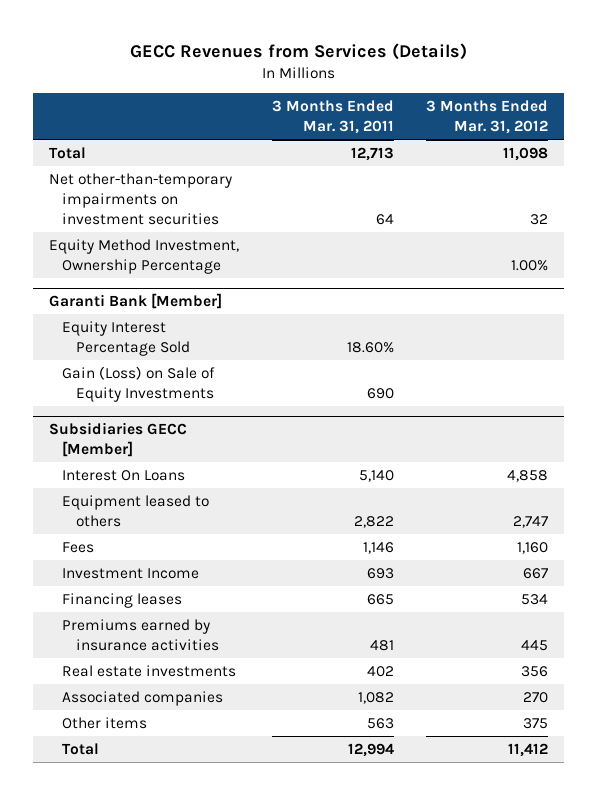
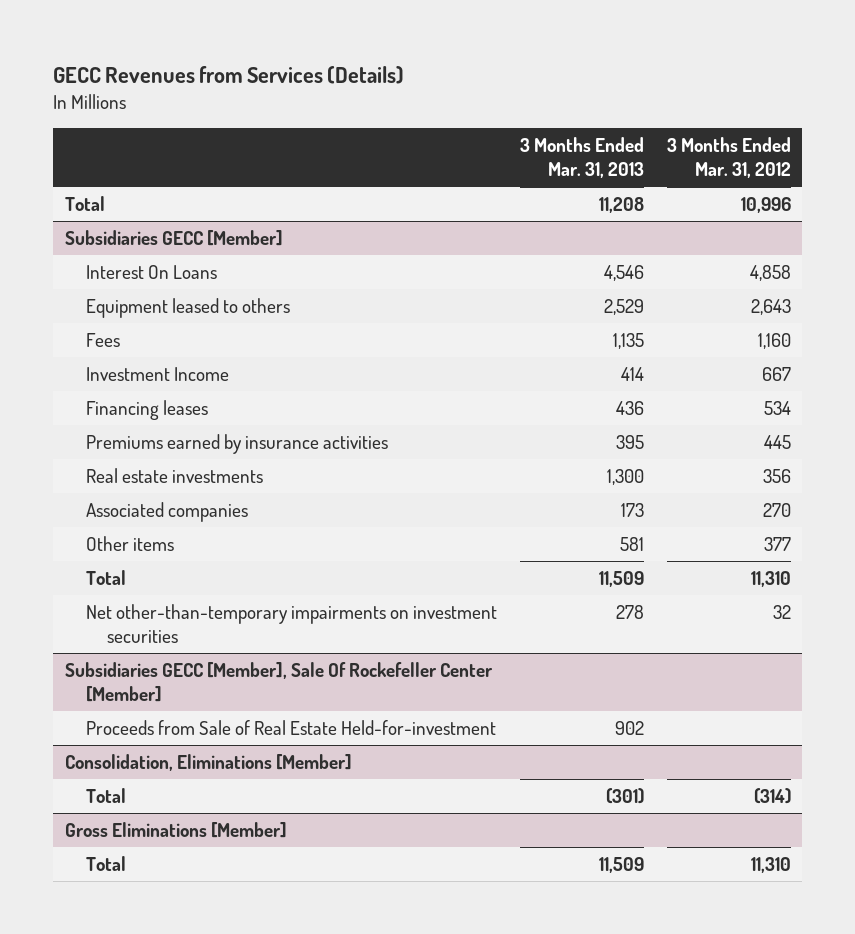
- | 3 Months Ended Mar. 31, 2011 | 3 Months Ended Mar. 31, 2012
+ | 3 Months Ended Mar. 31, 2013 | 3 Months Ended Mar. 31, 2012
- Total | 12,713 | 11,098
- Net other-than-temporary impairments on investment securities | 64 | 32
- Equity Method Investment, Ownership Percentage | | 1.00%
- Garanti Bank [Member]
- Equity Interest Percentage Sold | 18.60% |
- Gain (Loss) on Sale of Equity Investments | 690 |
+ Total | 11,208 | 10,996
@ Subsidiaries GECC [Member]
- Equipment leased to others | 2,822 | 2,747
+ Equipment leased to others | 2,529 | 2,643
- Other items | 563 | 375
- Total | 12,994 | 11,412
+ Other items | 581 | 377
+ Total | 11,509 | 11,310
+ Net other-than-temporary impairments on investment securities | 278 | 32
+ Subsidiaries GECC [Member], Sale Of Rockefeller Center [Member]
+ Proceeds from Sale of Real Estate Held-for-investment | 902 |
+ Consolidation, Eliminations [Member]
+ Total | (301) | (314)
+ Gross Eliminations [Member]
+ Total | 11,509 | 11,310

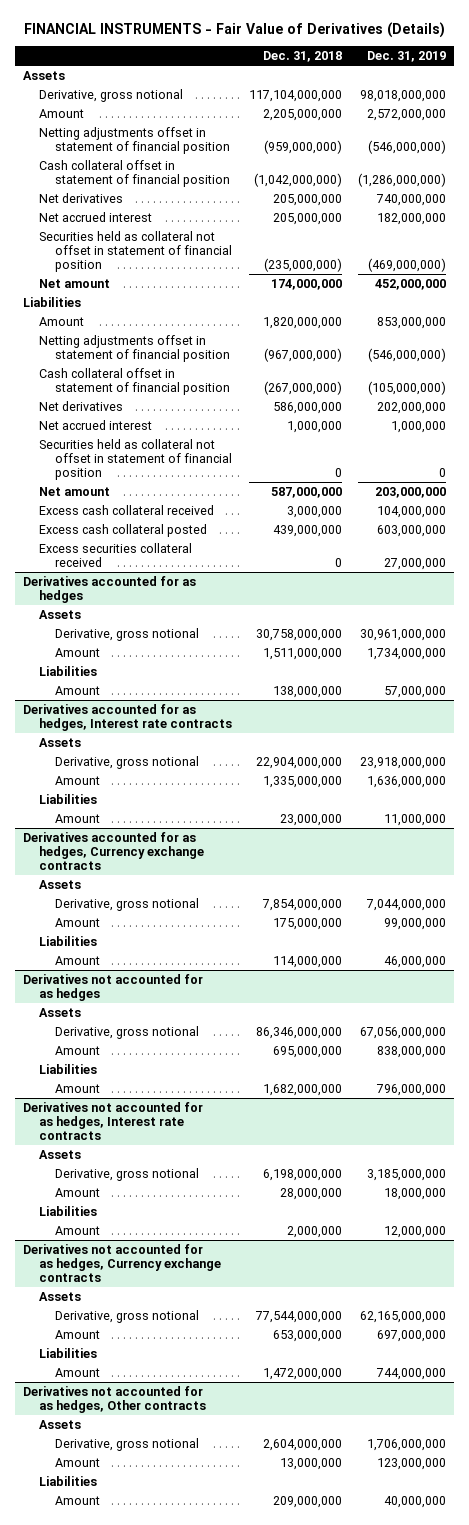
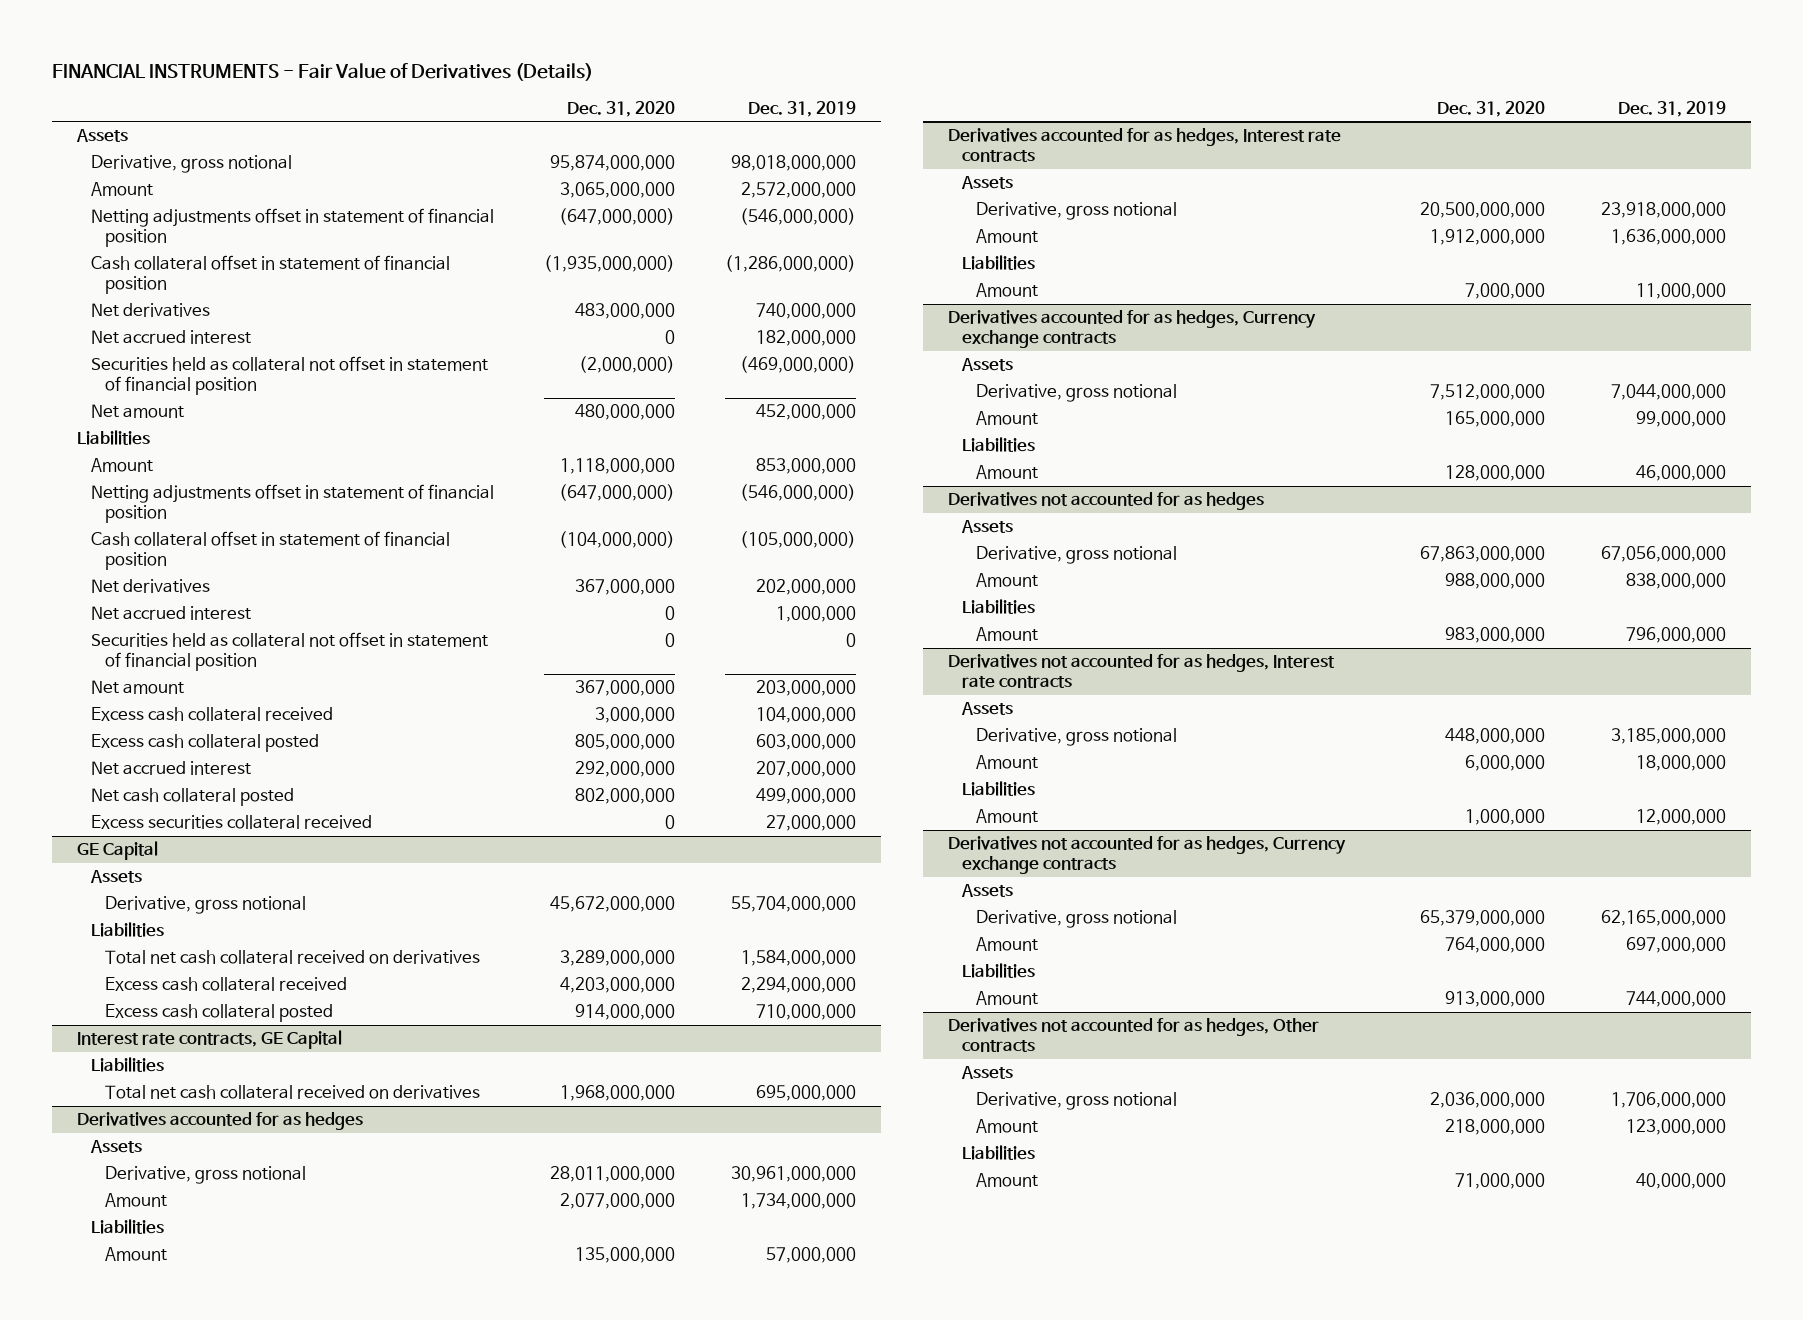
- | Dec. 31, 2018 | Dec. 31, 2019
+ | Dec. 31, 2020 | Dec. 31, 2019
+ Net accrued interest | 292,000,000 | 207,000,000
+ Net cash collateral posted | 802,000,000 | 499,000,000
+ GE Capital
+ Assets
+ Derivative, gross notional | 45,672,000,000 | 55,704,000,000
+ Liabilities
+ Total net cash collateral received on derivatives | 3,289,000,000 | 1,584,000,000
+ Excess cash collateral received | 4,203,000,000 | 2,294,000,000
+ Excess cash collateral posted | 914,000,000 | 710,000,000
+ Interest rate contracts, GE Capital
+ Liabilities
+ Total net cash collateral received on derivatives | 1,968,000,000 | 695,000,000

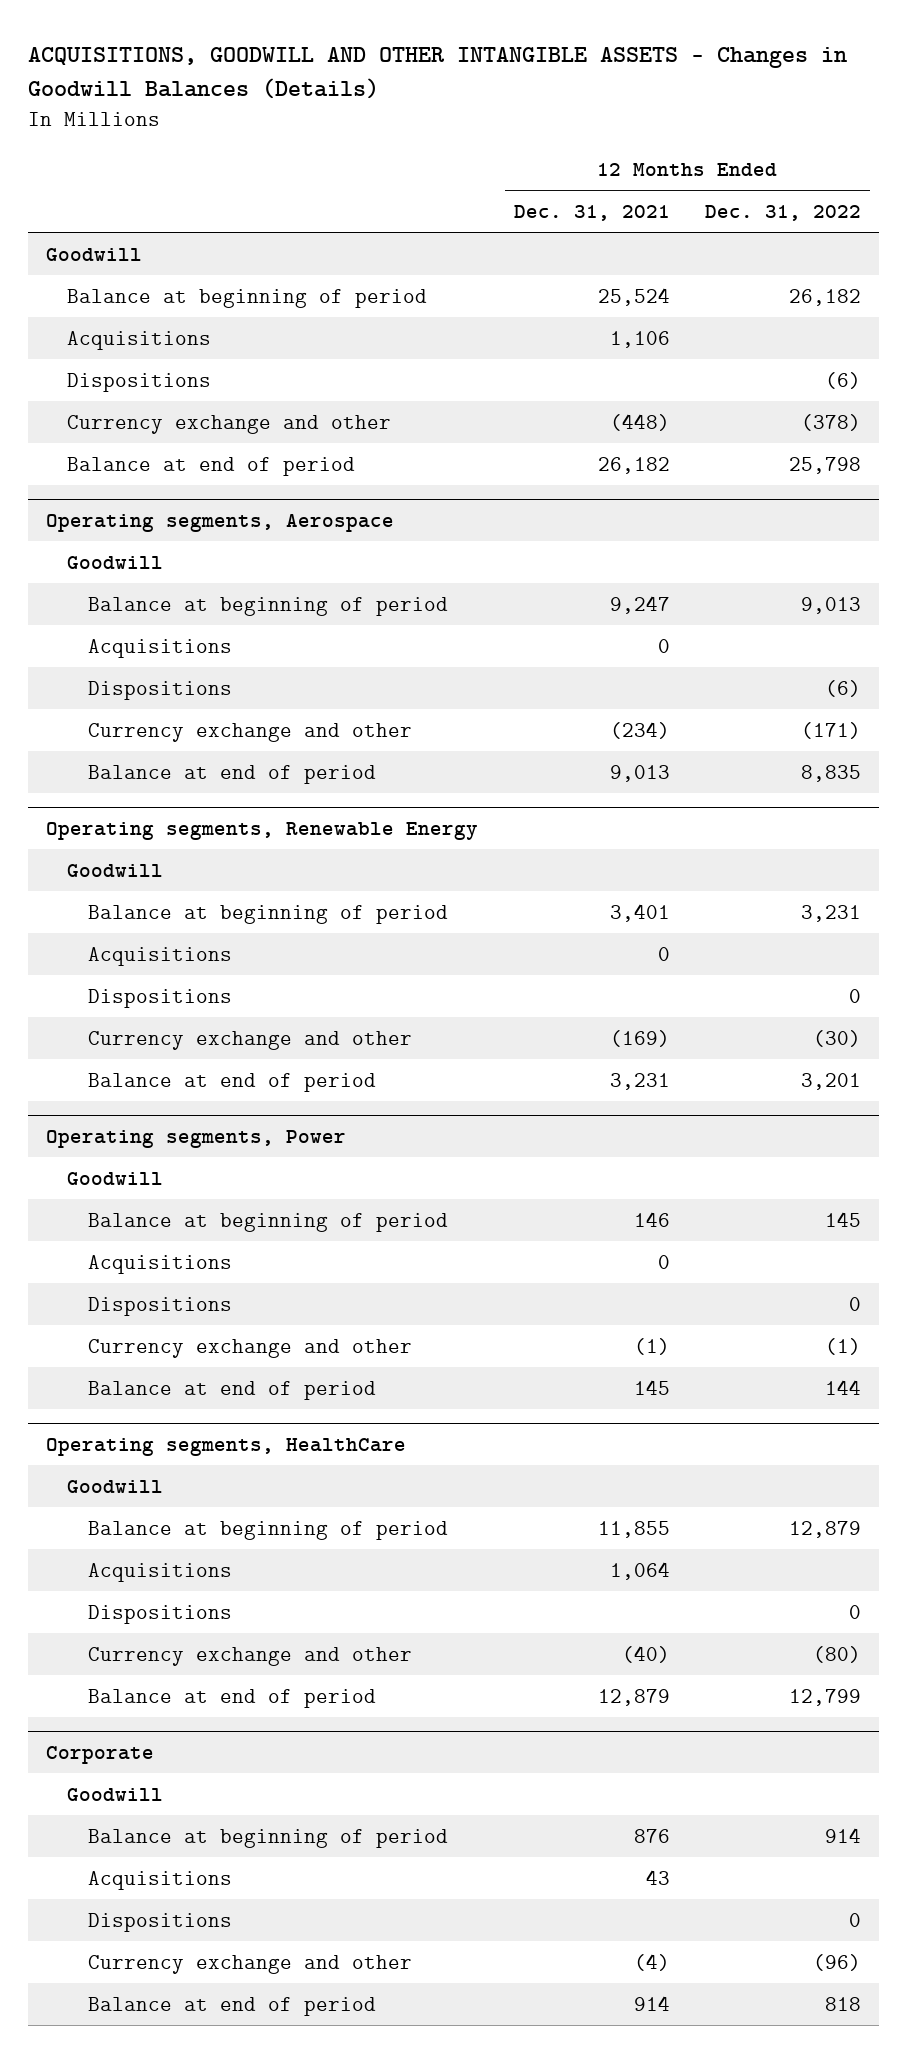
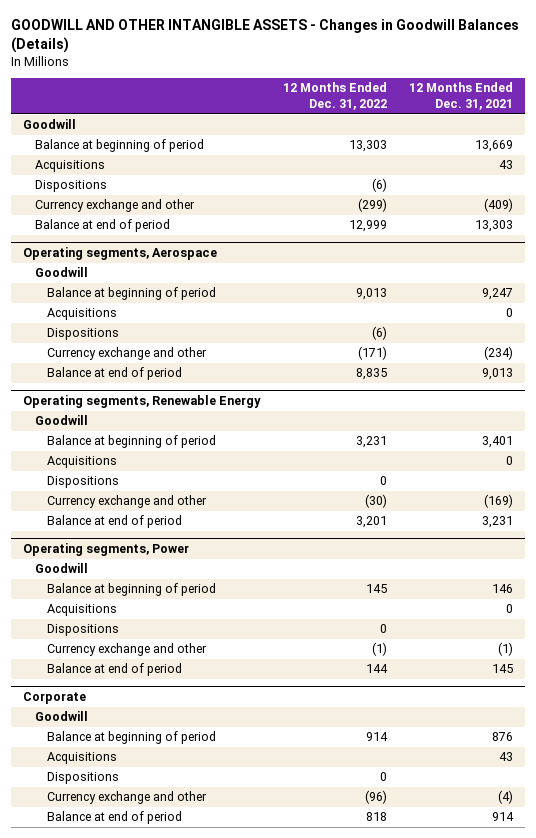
- ACQUISITIONS, GOODWILL AND OTHER INTANGIBLE ASSETS - Changes in Goodwill Balances (Details)
+ GOODWILL AND OTHER INTANGIBLE ASSETS - Changes in Goodwill Balances (Details)
- | 12 Months Ended Dec. 31, 2021 | 12 Months Ended Dec. 31, 2022
+ | 12 Months Ended Dec. 31, 2022 | 12 Months Ended Dec. 31, 2021
- Balance at beginning of period | 25,524 | 26,182
- Acquisitions | 1,106 |
+ Balance at beginning of period | 13,303 | 13,669
+ Acquisitions | | 43
- Currency exchange and other | (448) | (378)
- Balance at end of period | 26,182 | 25,798
+ Currency exchange and other | (299) | (409)
+ Balance at end of period | 12,999 | 13,303
- Operating segments, HealthCare
- Goodwill
- Balance at beginning of period | 11,855 | 12,879
- Acquisitions | 1,064 |
- Dispositions | | 0
- Currency exchange and other | (40) | (80)
- Balance at end of period | 12,879 | 12,799

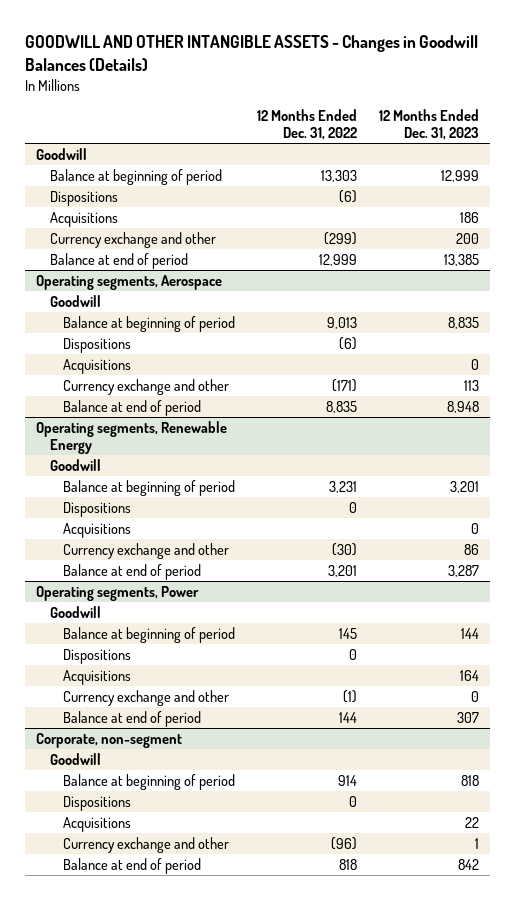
- | 12 Months Ended Dec. 31, 2022 | 12 Months Ended Dec. 31, 2021
+ | 12 Months Ended Dec. 31, 2022 | 12 Months Ended Dec. 31, 2023
moved down: Acquisitions | | 186
@ Operating segments, Aerospace
moved down: Acquisitions | | 0
@ Operating segments, Renewable Energy
moved down: Acquisitions | | 0
@ Operating segments, Power
moved down: Acquisitions | | 164
- Corporate
+ Corporate, non-segment
- Acquisitions | | 43
+ Acquisitions | | 22

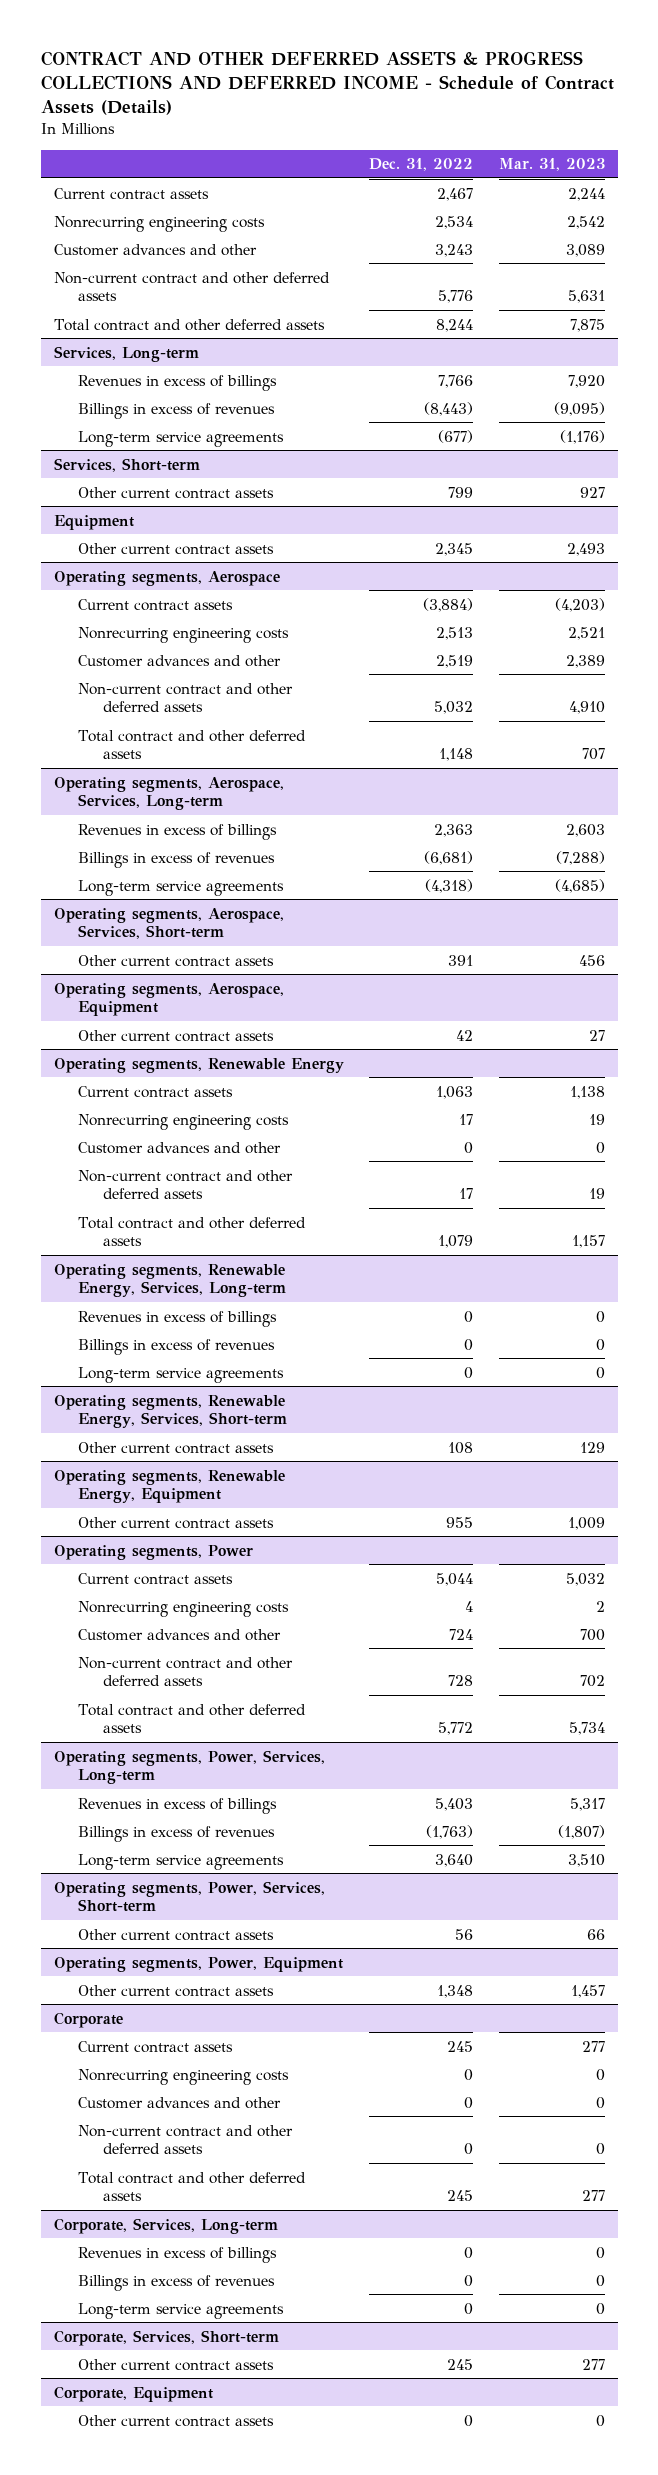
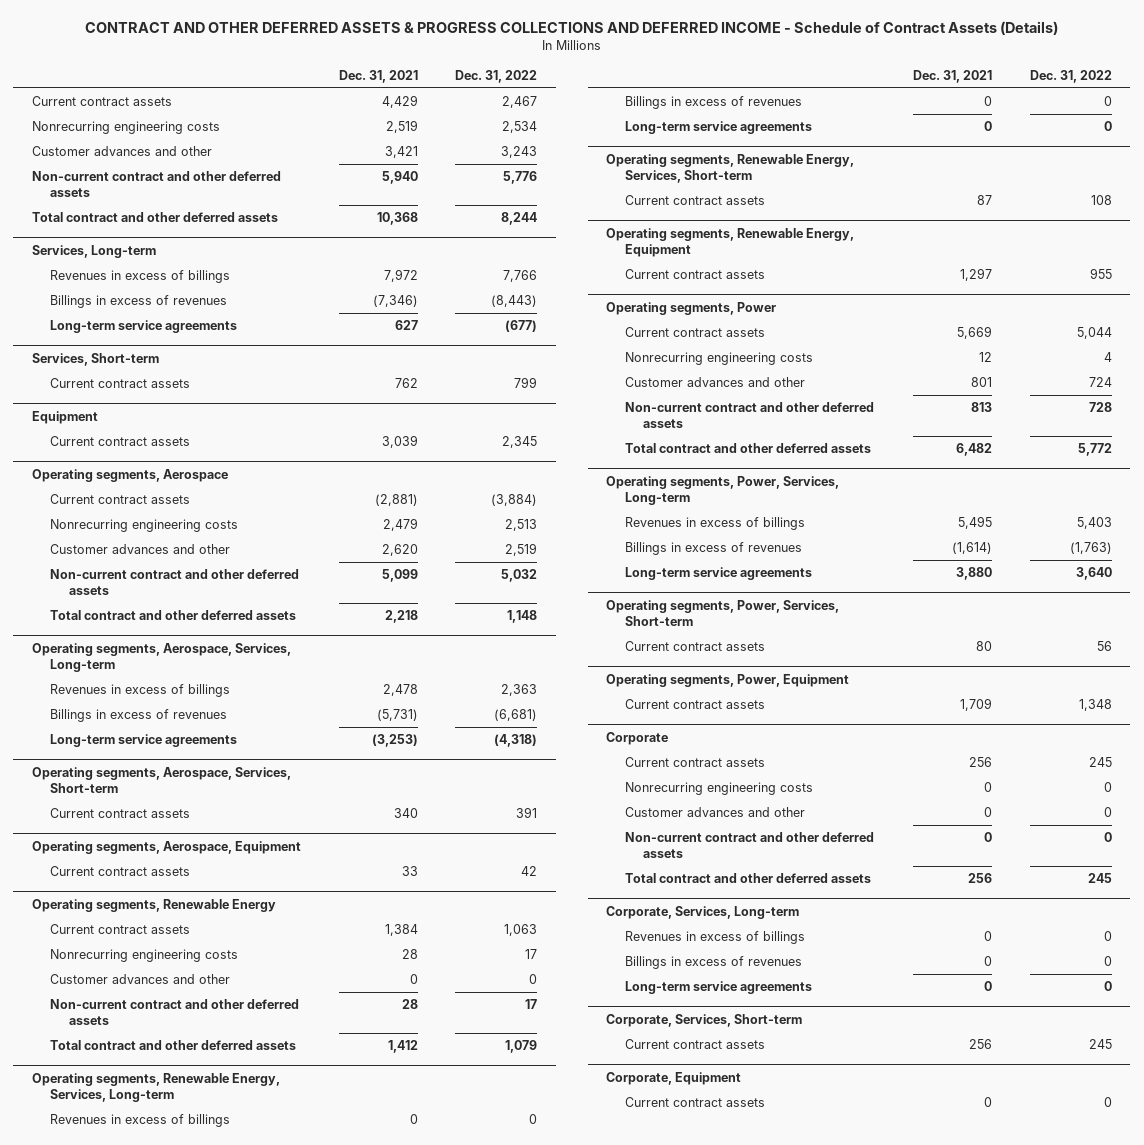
- | Dec. 31, 2022 | Mar. 31, 2023
+ | Dec. 31, 2021 | Dec. 31, 2022
@ Services, Short-term
- Other current contract assets | 799 | 927
+ Current contract assets | 762 | 799
@ Equipment
- Other current contract assets | 2,345 | 2,493
+ Current contract assets | 3,039 | 2,345
@ Operating segments, Aerospace, Services, Short-term
- Other current contract assets | 391 | 456
+ Current contract assets | 340 | 391
@ Operating segments, Aerospace, Equipment
- Other current contract assets | 42 | 27
+ Current contract assets | 33 | 42
@ Operating segments, Renewable Energy, Services, Short-term
- Other current contract assets | 108 | 129
+ Current contract assets | 87 | 108
@ Operating segments, Renewable Energy, Equipment
- Other current contract assets | 955 | 1,009
+ Current contract assets | 1,297 | 955
@ Operating segments, Power, Services, Short-term
- Other current contract assets | 56 | 66
+ Current contract assets | 80 | 56
@ Operating segments, Power, Equipment
- Other current contract assets | 1,348 | 1,457
+ Current contract assets | 1,709 | 1,348
@ Corporate, Services, Short-term
- Other current contract assets | 245 | 277
+ Current contract assets | 256 | 245
@ Corporate, Equipment
- Other current contract assets | 0 | 0
+ Current contract assets | 0 | 0

